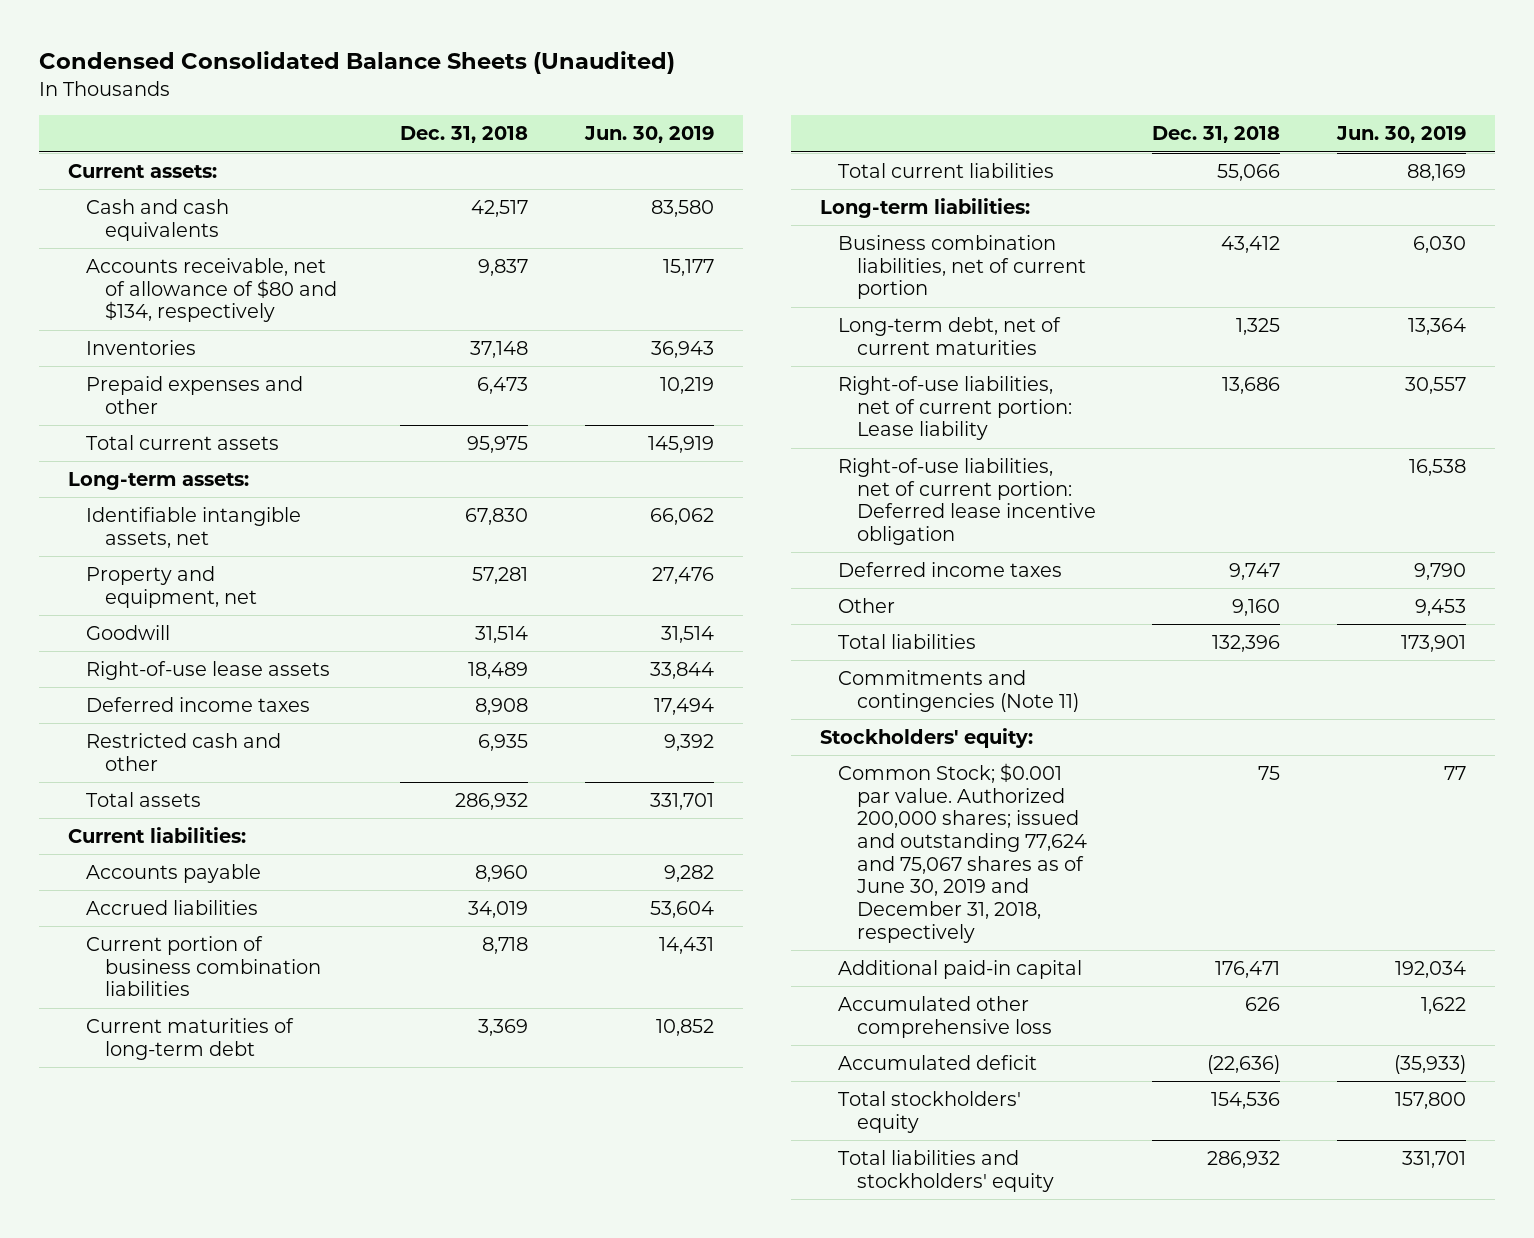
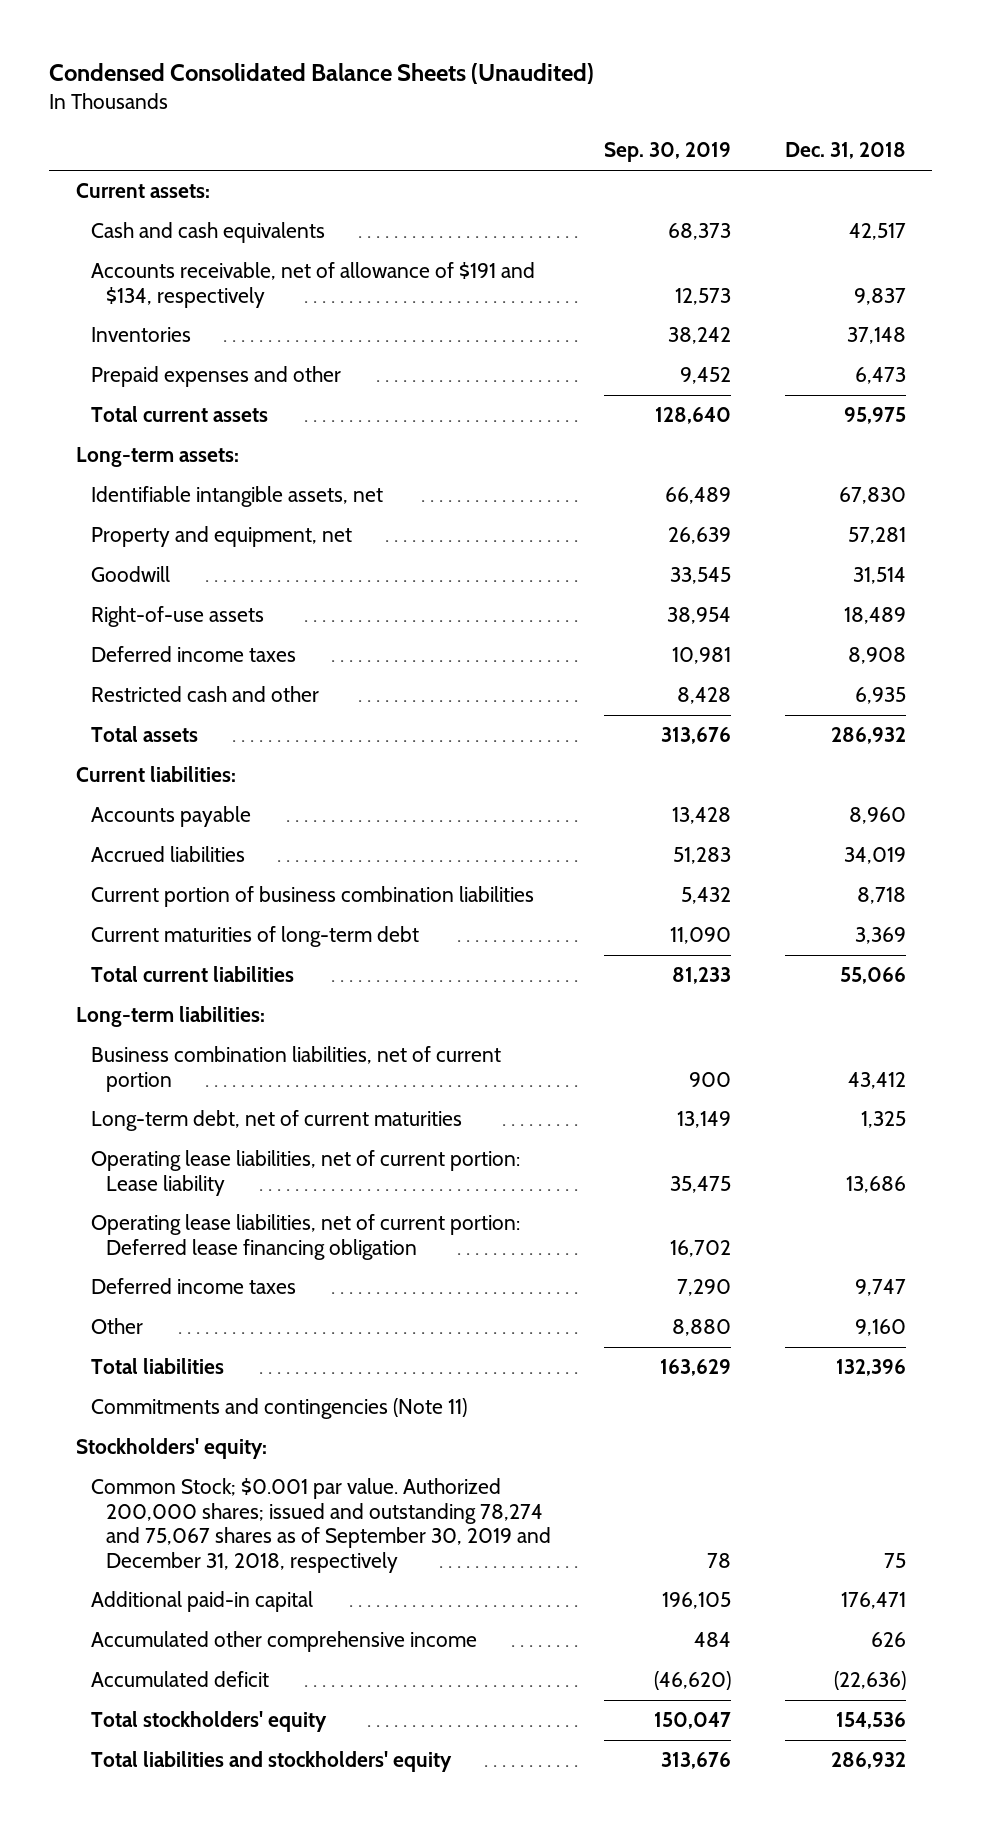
- | Dec. 31, 2018 | Jun. 30, 2019
+ | Sep. 30, 2019 | Dec. 31, 2018
- Accounts receivable, net of allowance of $80 and $134, respectively | 9,837 | 15,177
+ Accounts receivable, net of allowance of $191 and $134, respectively | 12,573 | 9,837
- Right-of-use lease assets | 18,489 | 33,844
+ Right-of-use assets | 38,954 | 18,489
- Right-of-use liabilities, net of current portion: Lease liability | 13,686 | 30,557
- Right-of-use liabilities, net of current portion: Deferred lease incentive obligation | | 16,538
+ Operating lease liabilities, net of current portion: Lease liability | 35,475 | 13,686
+ Operating lease liabilities, net of current portion: Deferred lease financing obligation | 16,702 |
- Common Stock; $0.001 par value. Authorized 200,000 shares; issued and outstanding 77,624 and 75,067 shares as of June 30, 2019 and December 31, 2018, respectively | 75 | 77
+ Common Stock; $0.001 par value. Authorized 200,000 shares; issued and outstanding 78,274 and 75,067 shares as of September 30, 2019 and December 31, 2018, respectively | 78 | 75
- Accumulated other comprehensive loss | 626 | 1,622
+ Accumulated other comprehensive income | 484 | 626

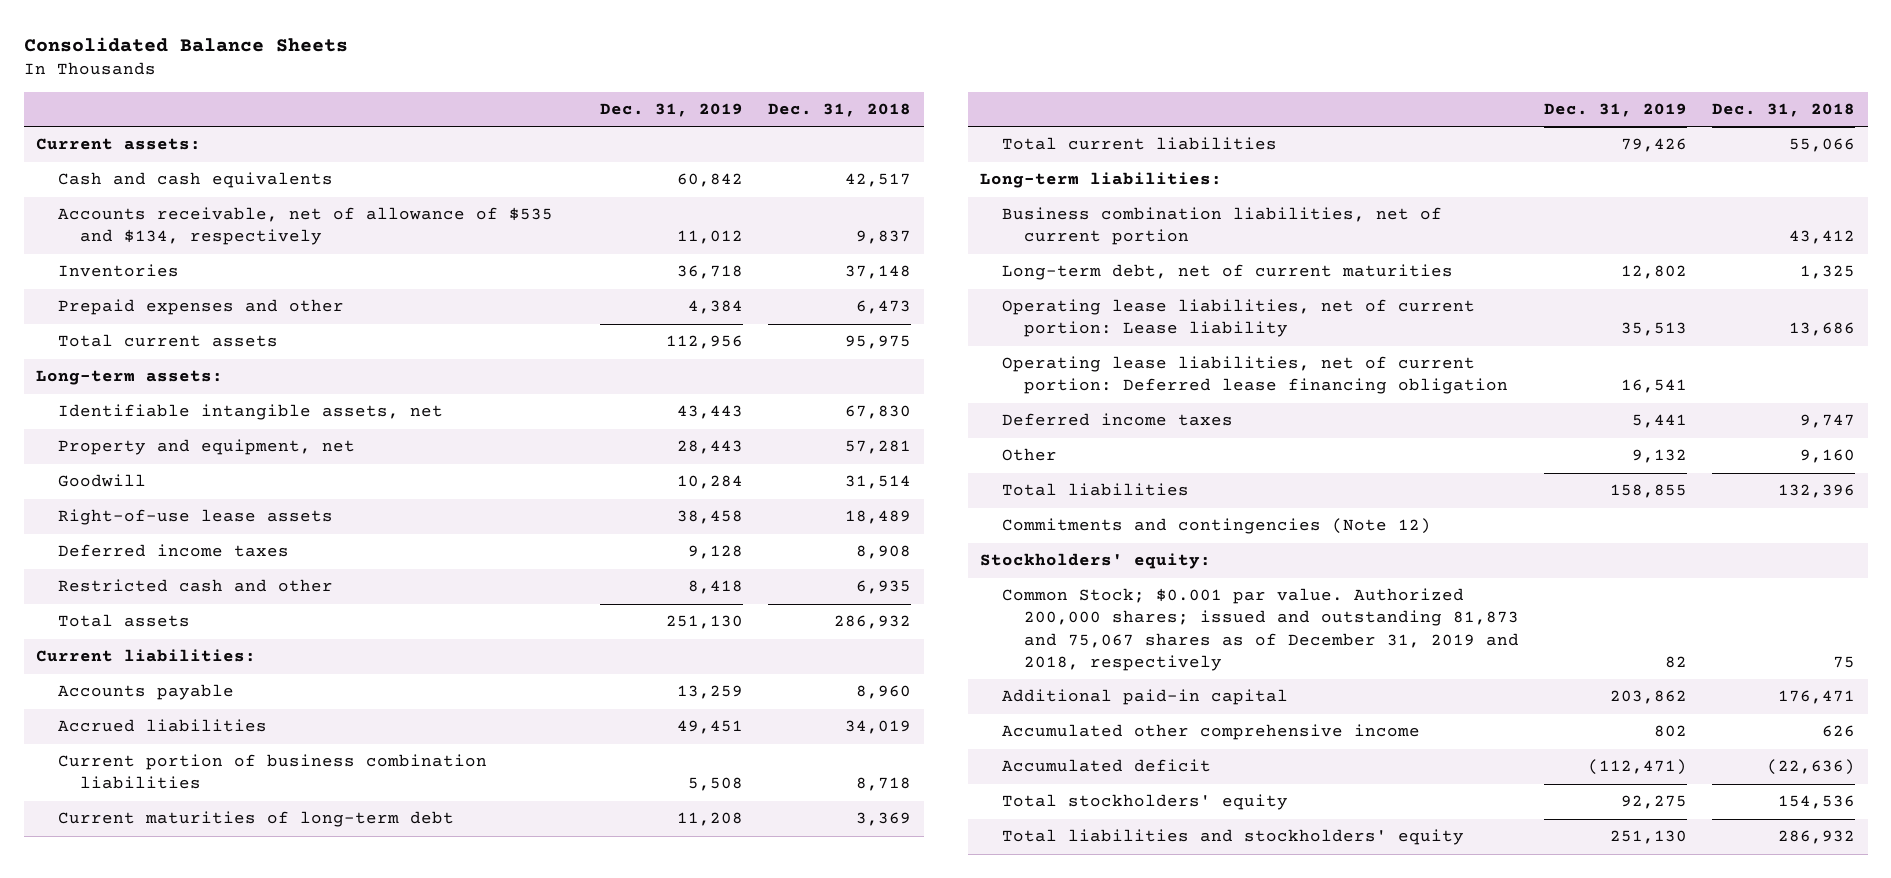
- Condensed Consolidated Balance Sheets (Unaudited)
+ Consolidated Balance Sheets
- | Sep. 30, 2019 | Dec. 31, 2018
+ | Dec. 31, 2019 | Dec. 31, 2018
- Accounts receivable, net of allowance of $191 and $134, respectively | 12,573 | 9,837
+ Accounts receivable, net of allowance of $535 and $134, respectively | 11,012 | 9,837
- Right-of-use assets | 38,954 | 18,489
+ Right-of-use lease assets | 38,458 | 18,489
- Commitments and contingencies (Note 11)
+ Commitments and contingencies (Note 12)
- Common Stock; $0.001 par value. Authorized 200,000 shares; issued and outstanding 78,274 and 75,067 shares as of September 30, 2019 and December 31, 2018, respectively | 78 | 75
+ Common Stock; $0.001 par value. Authorized 200,000 shares; issued and outstanding 81,873 and 75,067 shares as of December 31, 2019 and 2018, respectively | 82 | 75

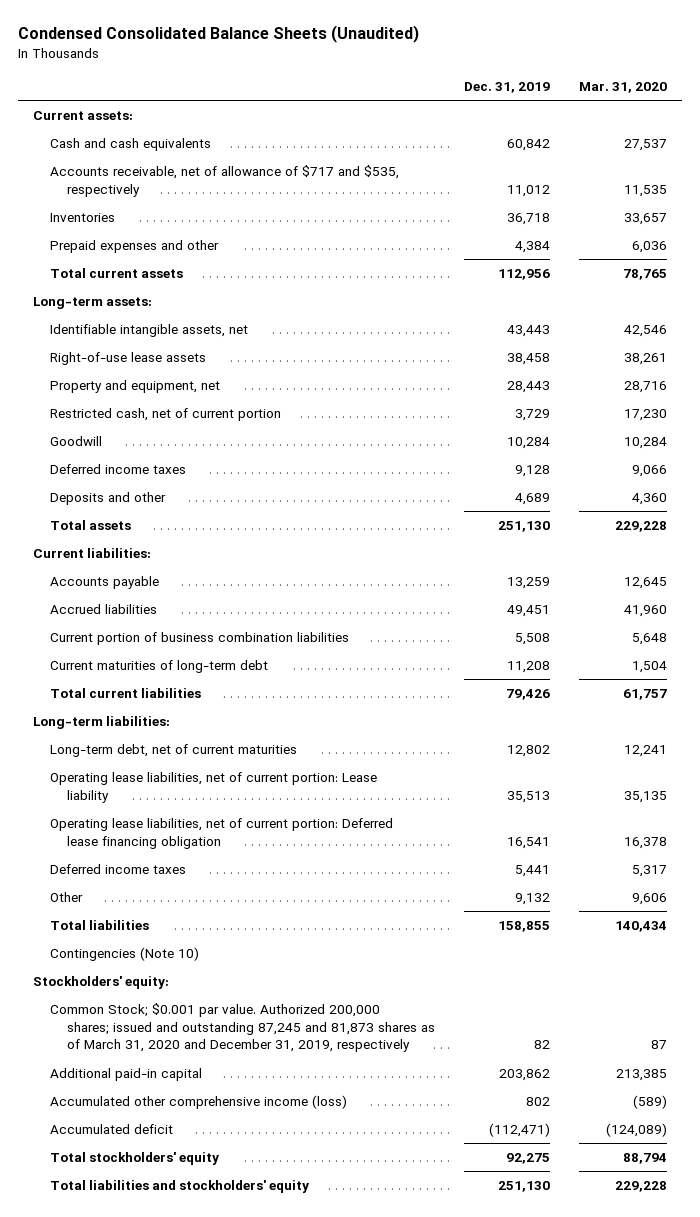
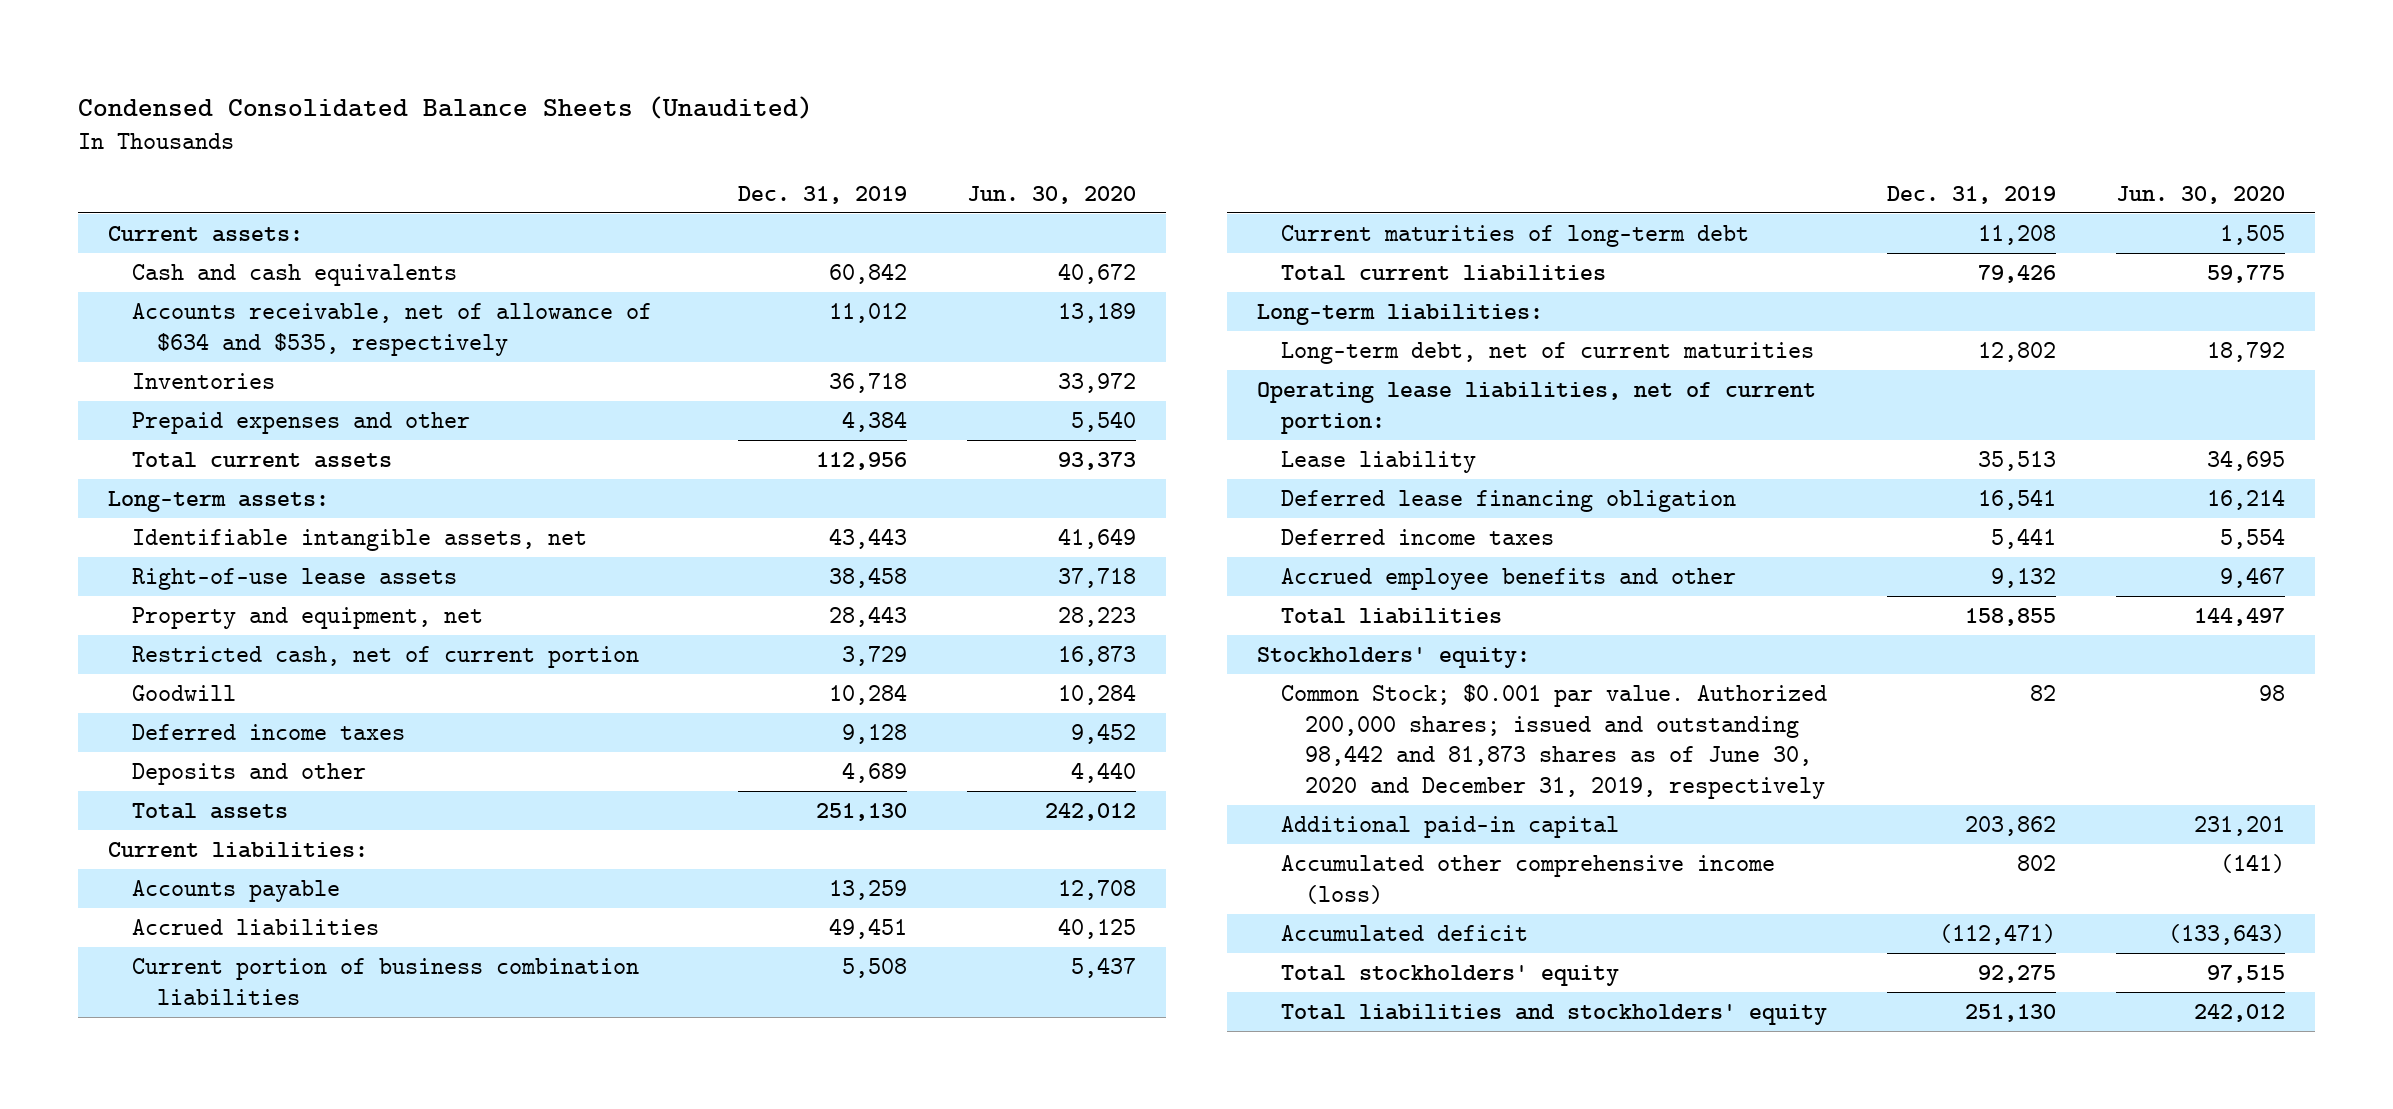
- | Dec. 31, 2019 | Mar. 31, 2020
+ | Dec. 31, 2019 | Jun. 30, 2020
- Accounts receivable, net of allowance of $717 and $535, respectively | 11,012 | 11,535
+ Accounts receivable, net of allowance of $634 and $535, respectively | 11,012 | 13,189
- Operating lease liabilities, net of current portion: Lease liability | 35,513 | 35,135
- Operating lease liabilities, net of current portion: Deferred lease financing obligation | 16,541 | 16,378
+ Operating lease liabilities, net of current portion:
+ Lease liability | 35,513 | 34,695
+ Deferred lease financing obligation | 16,541 | 16,214
- Other | 9,132 | 9,606
+ Accrued employee benefits and other | 9,132 | 9,467
- Contingencies (Note 10)
- Common Stock; $0.001 par value. Authorized 200,000 shares; issued and outstanding 87,245 and 81,873 shares as of March 31, 2020 and December 31, 2019, respectively | 82 | 87
+ Common Stock; $0.001 par value. Authorized 200,000 shares; issued and outstanding 98,442 and 81,873 shares as of June 30, 2020 and December 31, 2019, respectively | 82 | 98

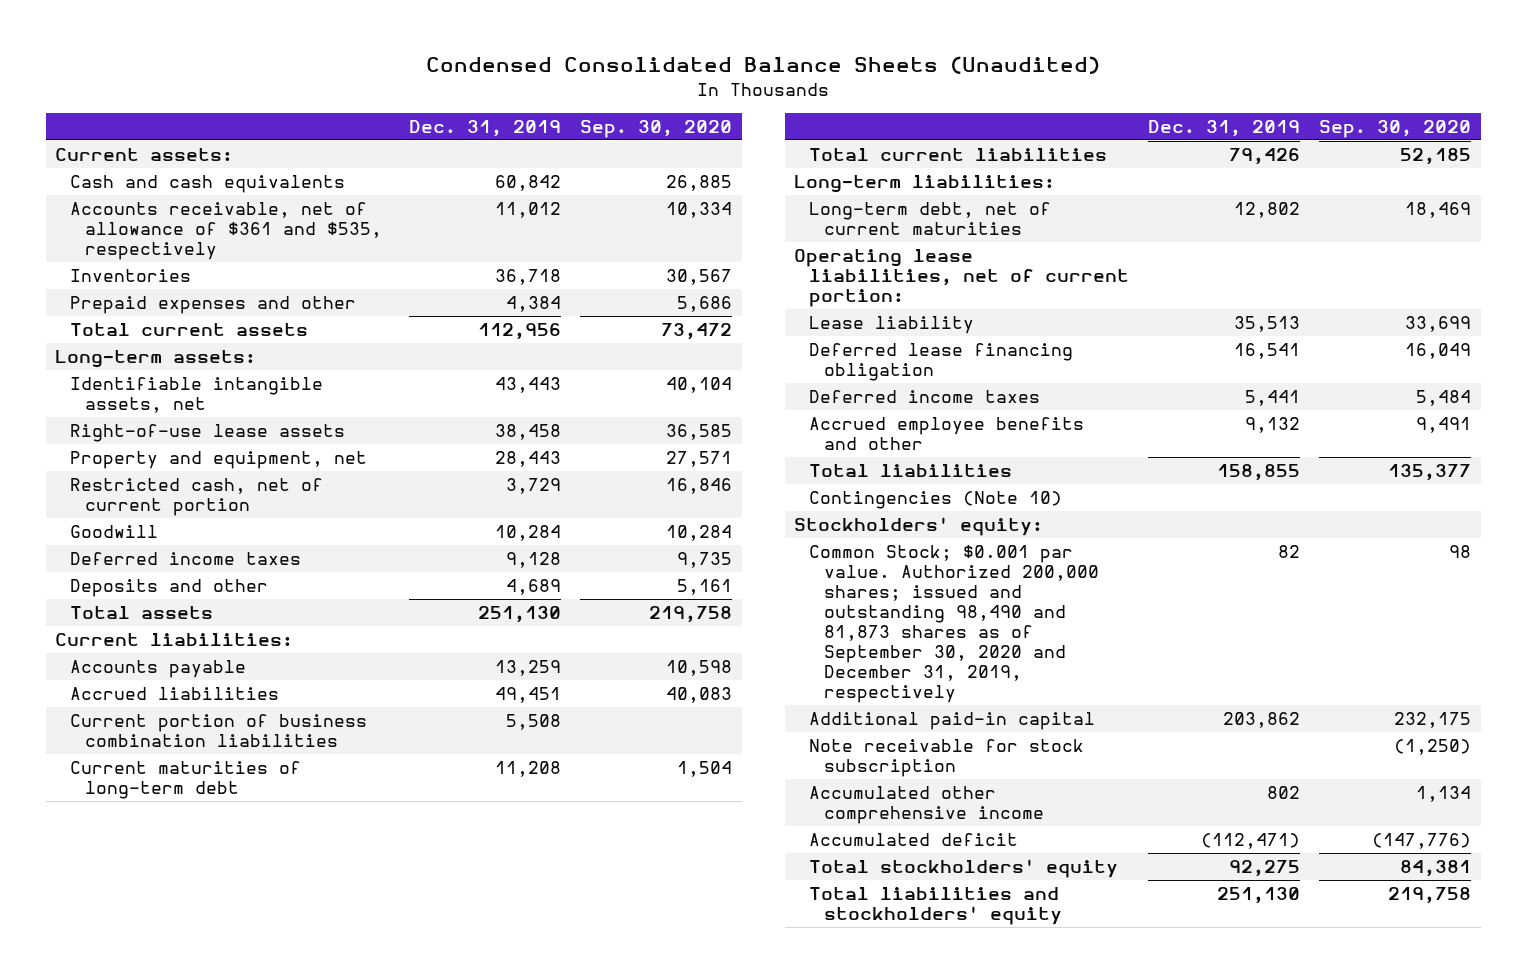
- | Dec. 31, 2019 | Jun. 30, 2020
+ | Dec. 31, 2019 | Sep. 30, 2020
- Accounts receivable, net of allowance of $634 and $535, respectively | 11,012 | 13,189
+ Accounts receivable, net of allowance of $361 and $535, respectively | 11,012 | 10,334
+ Contingencies (Note 10)
- Common Stock; $0.001 par value. Authorized 200,000 shares; issued and outstanding 98,442 and 81,873 shares as of June 30, 2020 and December 31, 2019, respectively | 82 | 98
+ Common Stock; $0.001 par value. Authorized 200,000 shares; issued and outstanding 98,490 and 81,873 shares as of September 30, 2020 and December 31, 2019, respectively | 82 | 98
- Accumulated other comprehensive income (loss) | 802 | (141)
+ Note receivable for stock subscription | | (1,250)
+ Accumulated other comprehensive income | 802 | 1,134

